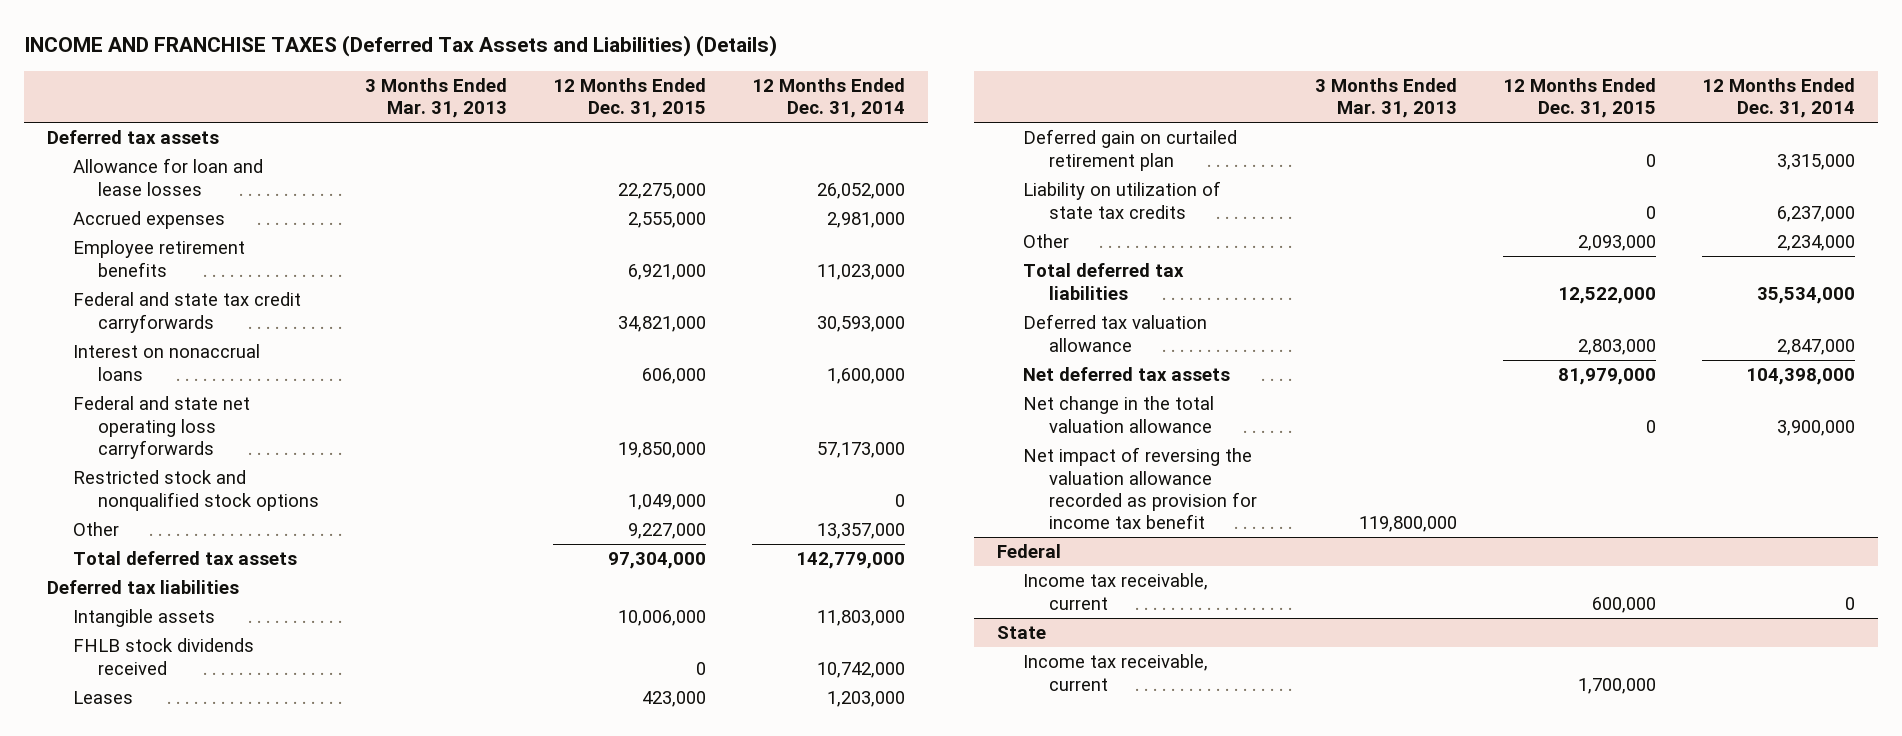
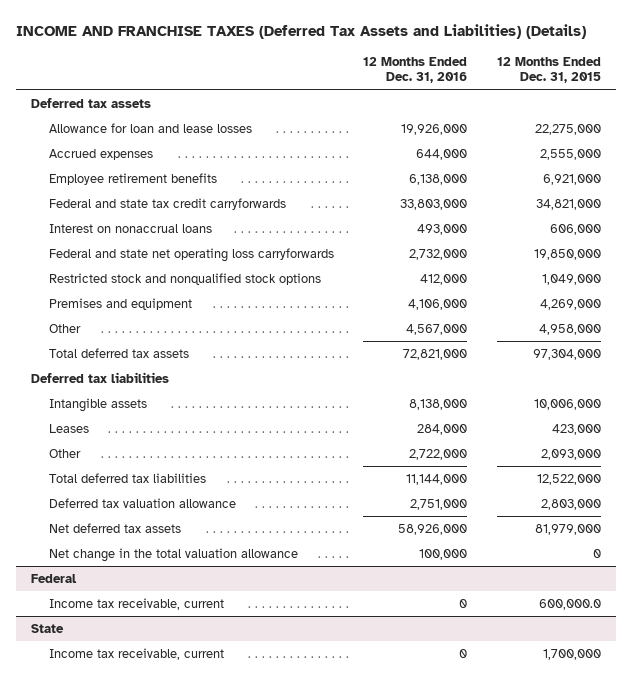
- | 3 Months Ended Mar. 31, 2013 | 12 Months Ended Dec. 31, 2015 | 12 Months Ended Dec. 31, 2014
+ | 12 Months Ended Dec. 31, 2016 | 12 Months Ended Dec. 31, 2015
- Other | | 9,227,000 | 13,357,000
+ Premises and equipment | 4,106,000 | 4,269,000
+ Other | 4,567,000 | 4,958,000
- FHLB stock dividends received | | 0 | 10,742,000
- Deferred gain on curtailed retirement plan | | 0 | 3,315,000
- Liability on utilization of state tax credits | | 0 | 6,237,000
- Net impact of reversing the valuation allowance recorded as provision for income tax benefit | 119,800,000 | |
@ Federal
- Income tax receivable, current | | 600,000 | 0
+ Income tax receivable, current | 0 | 600,000.0

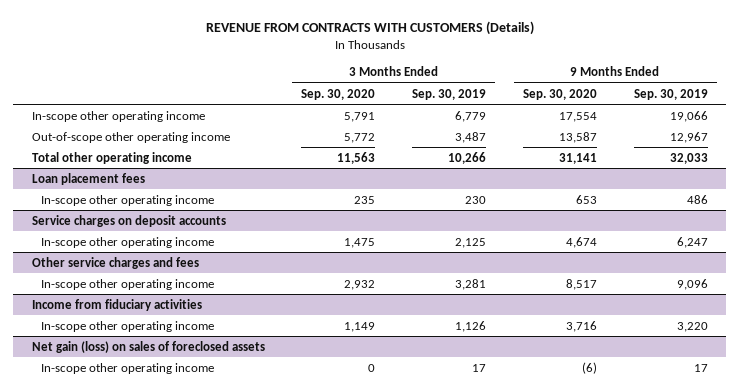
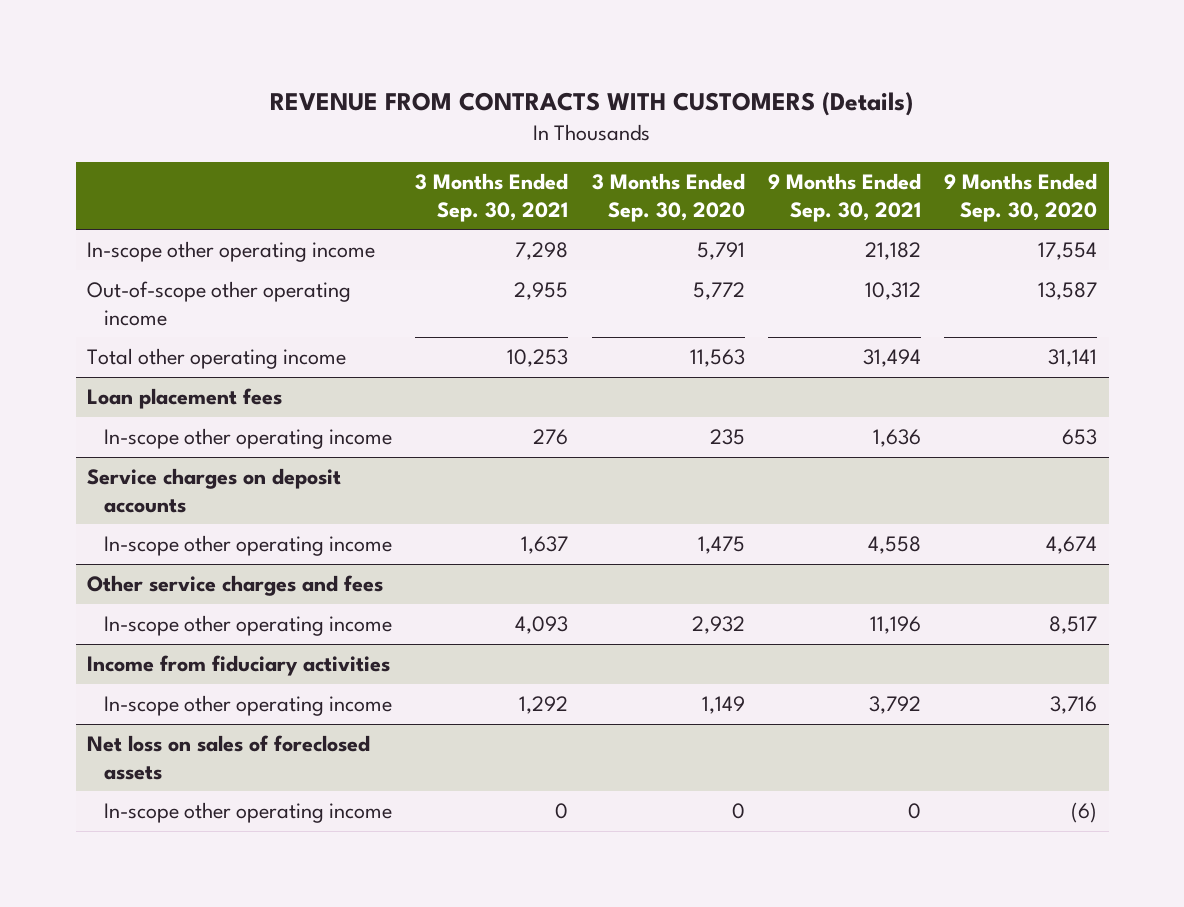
- | 3 Months Ended Sep. 30, 2020 | 3 Months Ended Sep. 30, 2019 | 9 Months Ended Sep. 30, 2020 | 9 Months Ended Sep. 30, 2019
+ | 3 Months Ended Sep. 30, 2021 | 3 Months Ended Sep. 30, 2020 | 9 Months Ended Sep. 30, 2021 | 9 Months Ended Sep. 30, 2020
- Net gain (loss) on sales of foreclosed assets
+ Net loss on sales of foreclosed assets

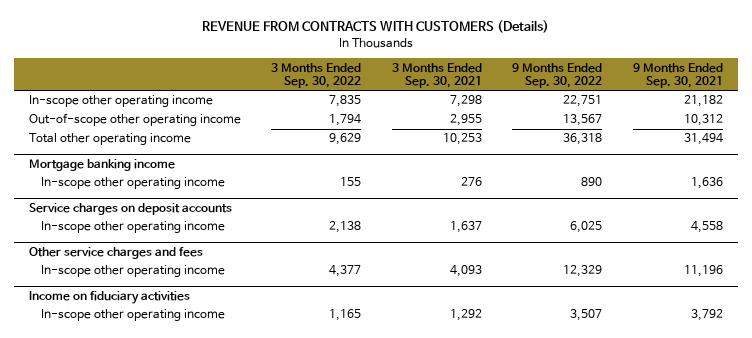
- | 3 Months Ended Sep. 30, 2021 | 3 Months Ended Sep. 30, 2020 | 9 Months Ended Sep. 30, 2021 | 9 Months Ended Sep. 30, 2020
+ | 3 Months Ended Sep. 30, 2022 | 3 Months Ended Sep. 30, 2021 | 9 Months Ended Sep. 30, 2022 | 9 Months Ended Sep. 30, 2021
- Loan placement fees
+ Mortgage banking income
- Income from fiduciary activities
+ Income on fiduciary activities
- Net loss on sales of foreclosed assets
- In-scope other operating income | 0 | 0 | 0 | (6)

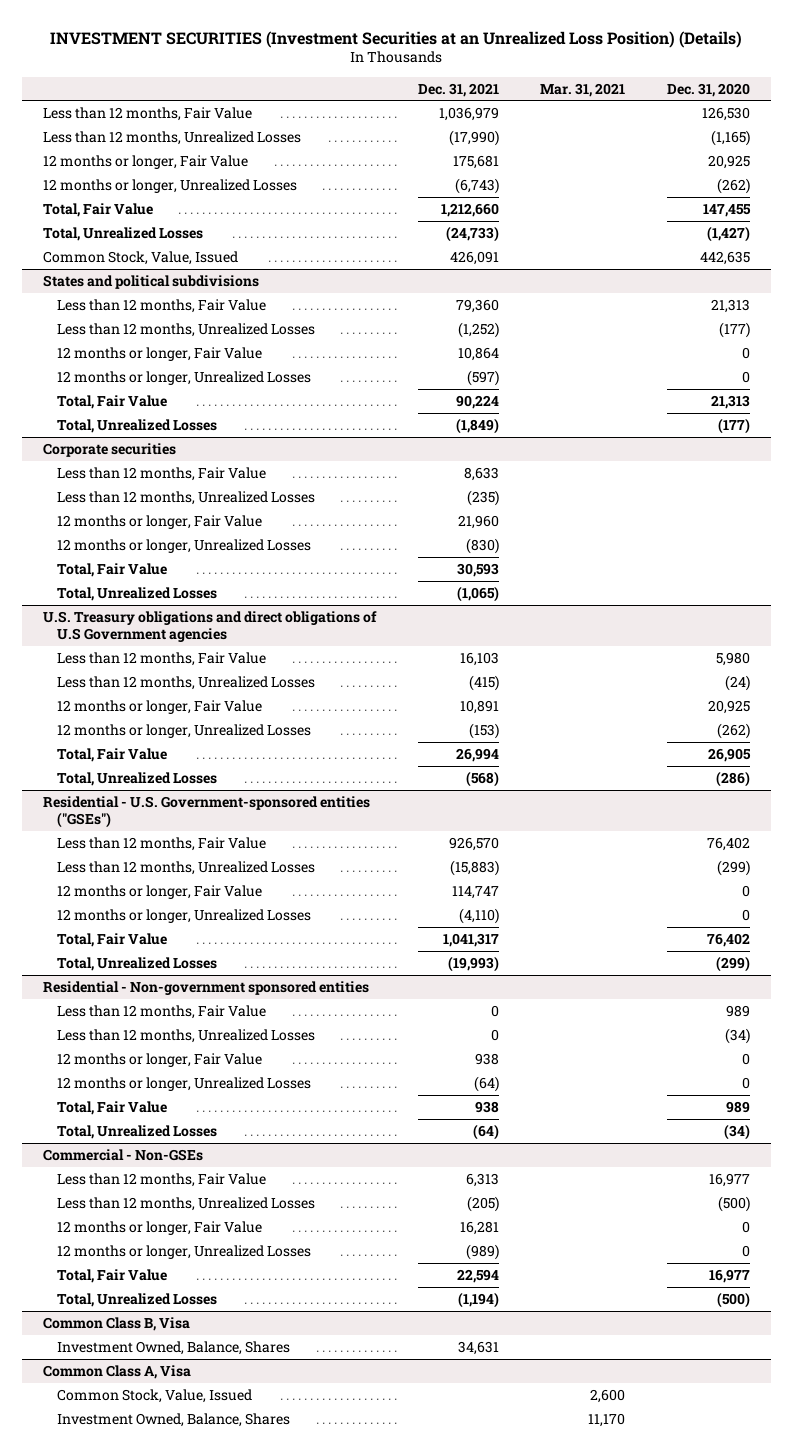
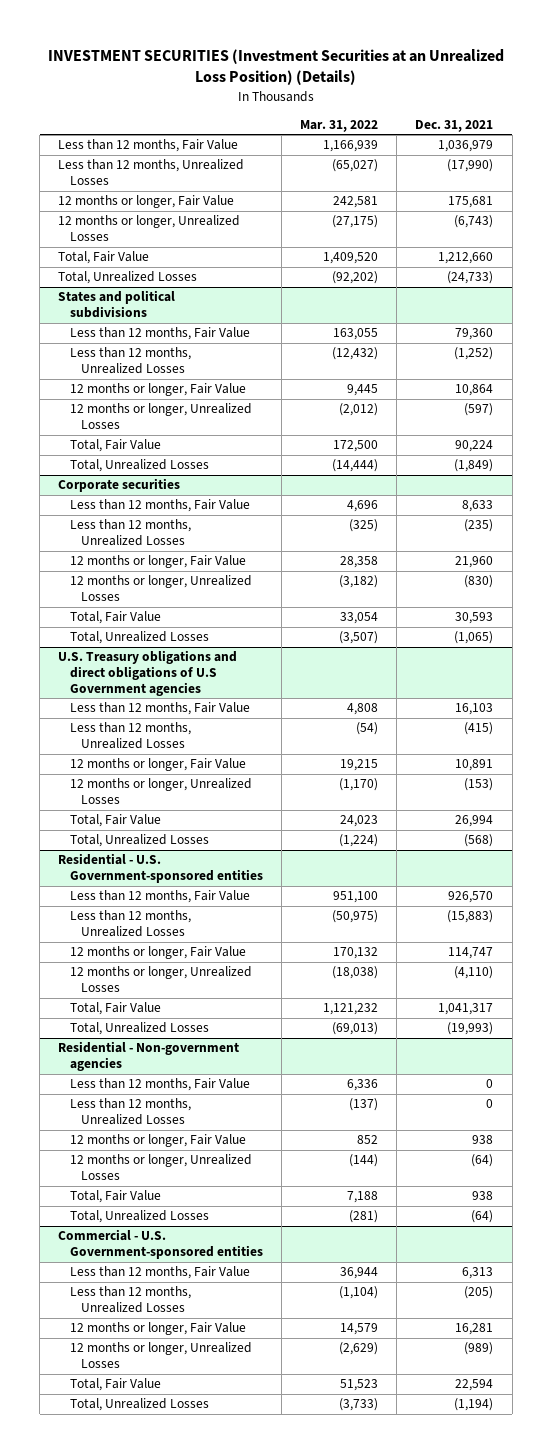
- | Dec. 31, 2021 | Mar. 31, 2021 | Dec. 31, 2020
+ | Mar. 31, 2022 | Dec. 31, 2021
- Common Stock, Value, Issued | 426,091 | | 442,635
- Residential - U.S. Government-sponsored entities ("GSEs")
+ Residential - U.S. Government-sponsored entities
- Residential - Non-government sponsored entities
+ Residential - Non-government agencies
- Commercial - Non-GSEs
+ Commercial - U.S. Government-sponsored entities
- Common Class B, Visa
- Investment Owned, Balance, Shares | 34,631 | |
- Common Class A, Visa
- Common Stock, Value, Issued | | 2,600 |
- Investment Owned, Balance, Shares | | 11,170 |

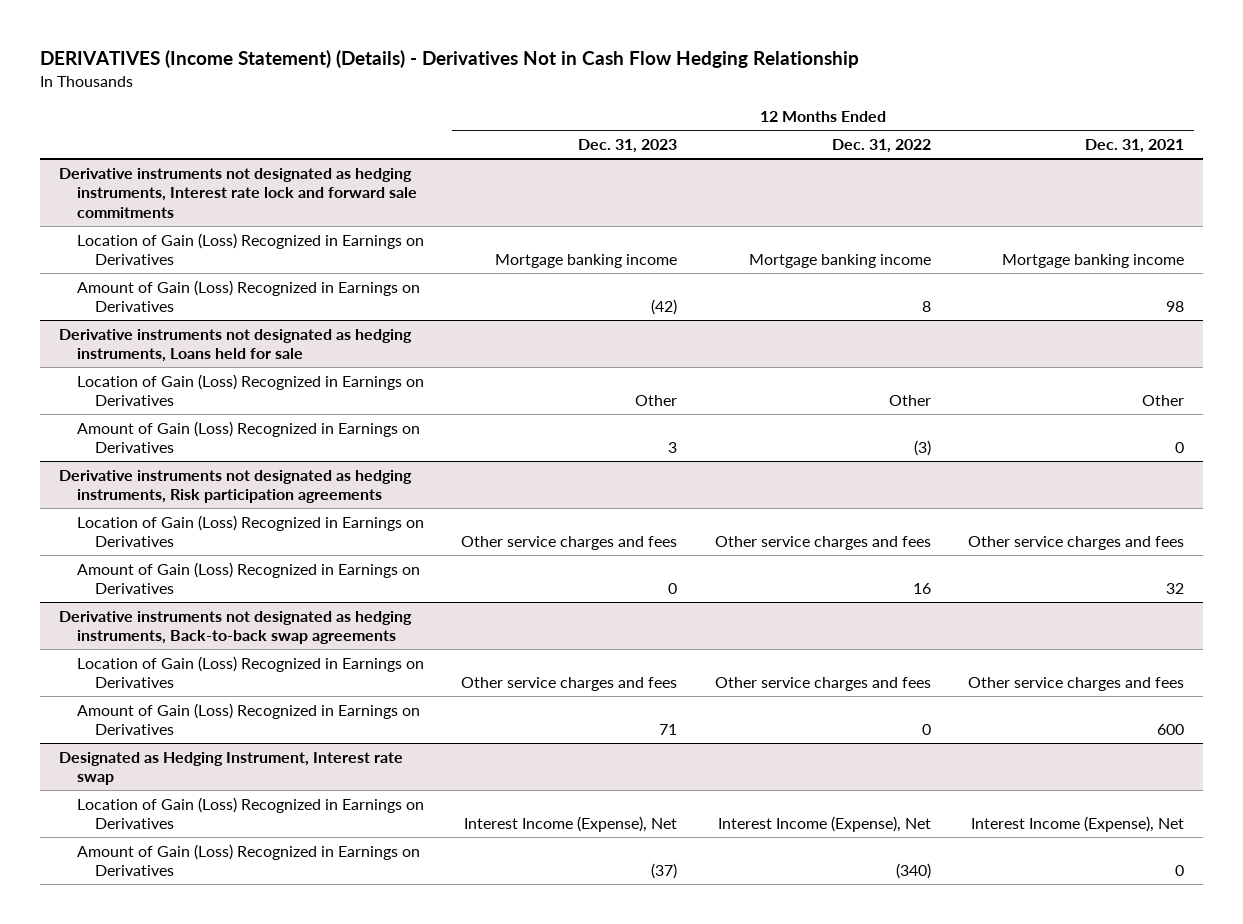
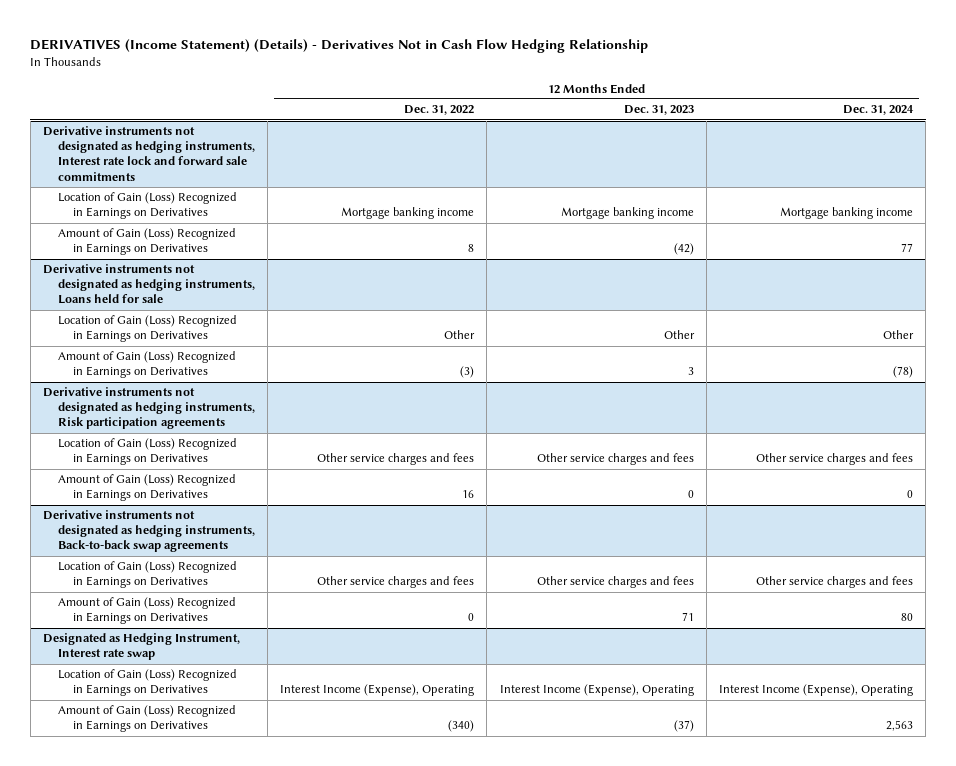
- | 12 Months Ended Dec. 31, 2023 | 12 Months Ended Dec. 31, 2022 | 12 Months Ended Dec. 31, 2021
+ | 12 Months Ended Dec. 31, 2022 | 12 Months Ended Dec. 31, 2023 | 12 Months Ended Dec. 31, 2024
@ Designated as Hedging Instrument, Interest rate swap
- Location of Gain (Loss) Recognized in Earnings on Derivatives | Interest Income (Expense), Net | Interest Income (Expense), Net | Interest Income (Expense), Net
+ Location of Gain (Loss) Recognized in Earnings on Derivatives | Interest Income (Expense), Operating | Interest Income (Expense), Operating | Interest Income (Expense), Operating

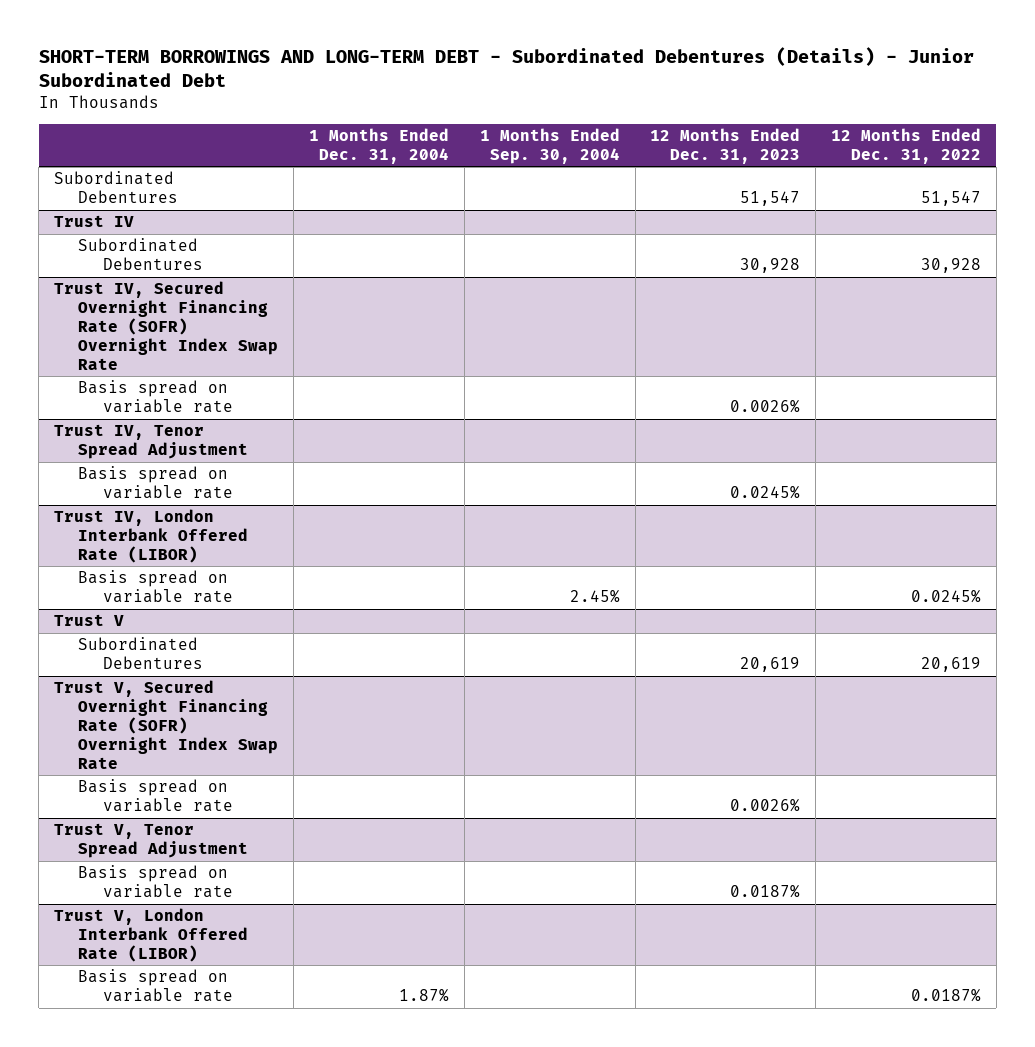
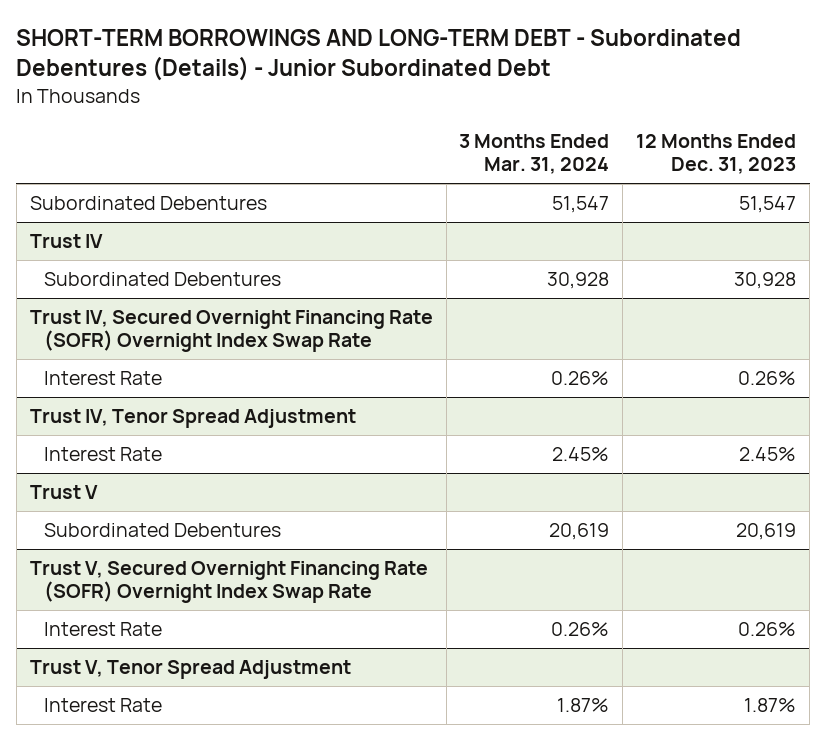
- | 1 Months Ended Dec. 31, 2004 | 1 Months Ended Sep. 30, 2004 | 12 Months Ended Dec. 31, 2023 | 12 Months Ended Dec. 31, 2022
+ | 3 Months Ended Mar. 31, 2024 | 12 Months Ended Dec. 31, 2023
@ Trust IV, Secured Overnight Financing Rate (SOFR) Overnight Index Swap Rate
- Basis spread on variable rate | | | 0.0026% |
+ Interest Rate | 0.26% | 0.26%
@ Trust IV, Tenor Spread Adjustment
- Basis spread on variable rate | | | 0.0245% |
- Trust IV, London Interbank Offered Rate (LIBOR)
- Basis spread on variable rate | | 2.45% | | 0.0245%
@ Trust IV, Tenor Spread Adjustment
+ Interest Rate | 2.45% | 2.45%
@ Trust V, Secured Overnight Financing Rate (SOFR) Overnight Index Swap Rate
- Basis spread on variable rate | | | 0.0026% |
+ Interest Rate | 0.26% | 0.26%
@ Trust V, Tenor Spread Adjustment
- Basis spread on variable rate | | | 0.0187% |
- Trust V, London Interbank Offered Rate (LIBOR)
- Basis spread on variable rate | 1.87% | | | 0.0187%
@ Trust V, Tenor Spread Adjustment
+ Interest Rate | 1.87% | 1.87%

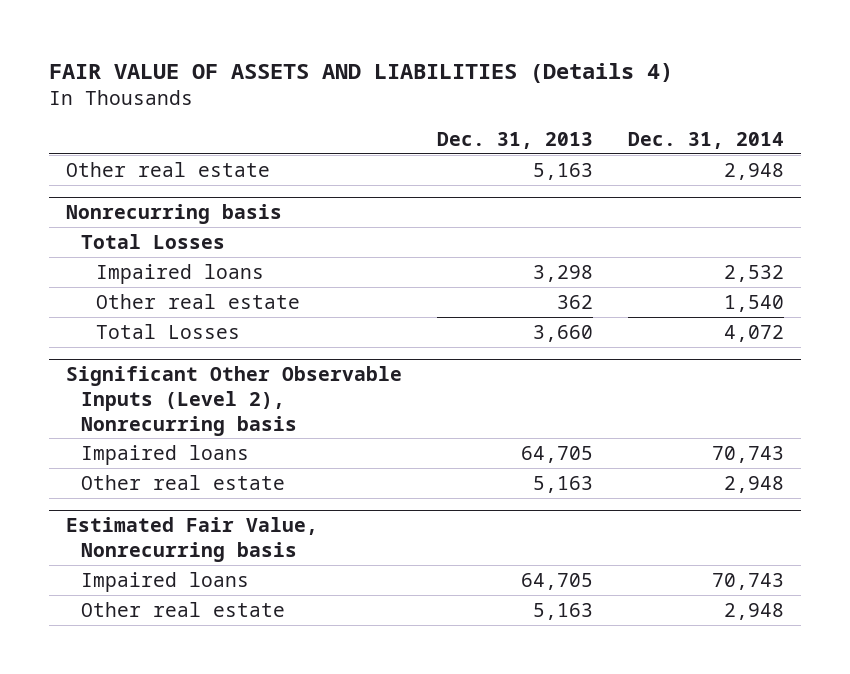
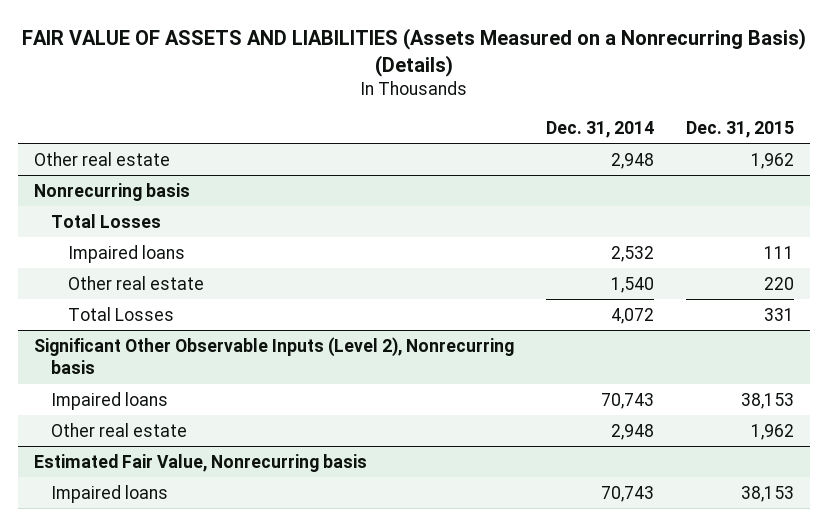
- FAIR VALUE OF ASSETS AND LIABILITIES (Details 4)
+ FAIR VALUE OF ASSETS AND LIABILITIES (Assets Measured on a Nonrecurring Basis) (Details)
- | Dec. 31, 2013 | Dec. 31, 2014
+ | Dec. 31, 2014 | Dec. 31, 2015
@ Estimated Fair Value, Nonrecurring basis
- Other real estate | 5,163 | 2,948

